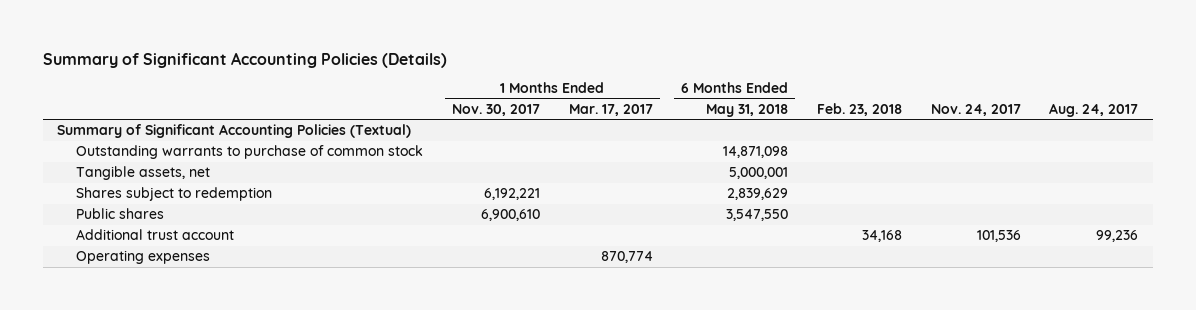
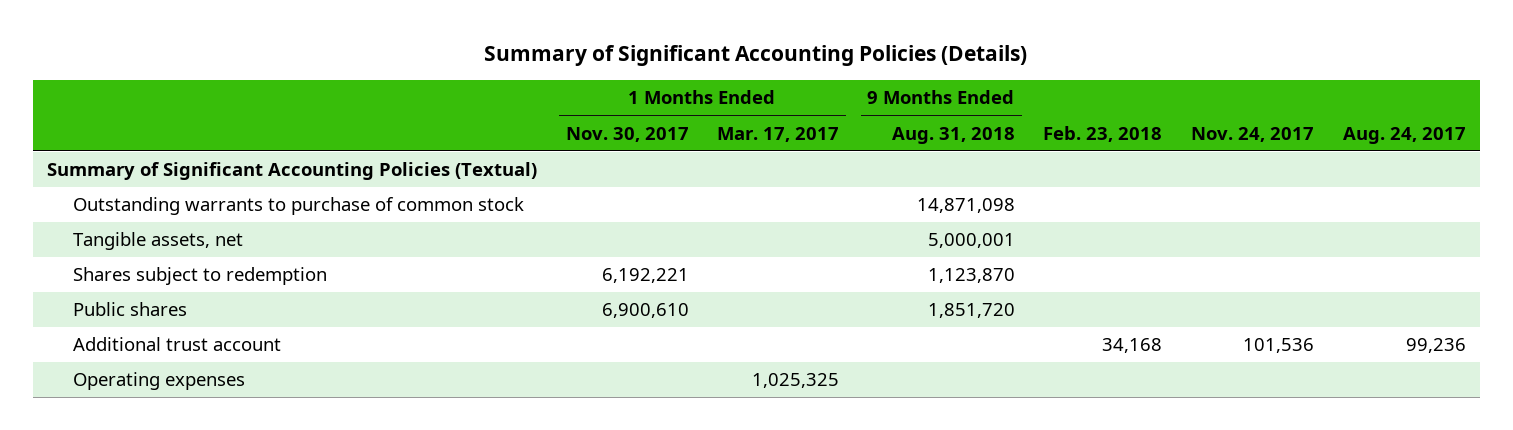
- | 1 Months Ended Nov. 30, 2017 | 1 Months Ended Mar. 17, 2017 | 6 Months Ended May 31, 2018 | Feb. 23, 2018 | Nov. 24, 2017 | Aug. 24, 2017
+ | 1 Months Ended Nov. 30, 2017 | 1 Months Ended Mar. 17, 2017 | 9 Months Ended Aug. 31, 2018 | Feb. 23, 2018 | Nov. 24, 2017 | Aug. 24, 2017
- Operating expenses | | 870,774 | | | |
+ Operating expenses | | 1,025,325 | | | |

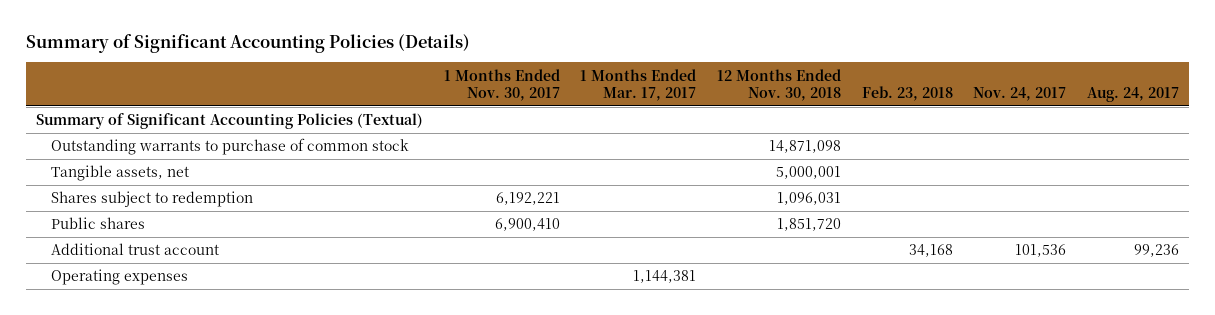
- | 1 Months Ended Nov. 30, 2017 | 1 Months Ended Mar. 17, 2017 | 9 Months Ended Aug. 31, 2018 | Feb. 23, 2018 | Nov. 24, 2017 | Aug. 24, 2017
+ | 1 Months Ended Nov. 30, 2017 | 1 Months Ended Mar. 17, 2017 | 12 Months Ended Nov. 30, 2018 | Feb. 23, 2018 | Nov. 24, 2017 | Aug. 24, 2017
- Public shares | 6,900,610 | | 1,851,720 | | |
+ Public shares | 6,900,410 | | 1,851,720 | | |
- Operating expenses | | 1,025,325 | | | |
+ Operating expenses | | 1,144,381 | | | |

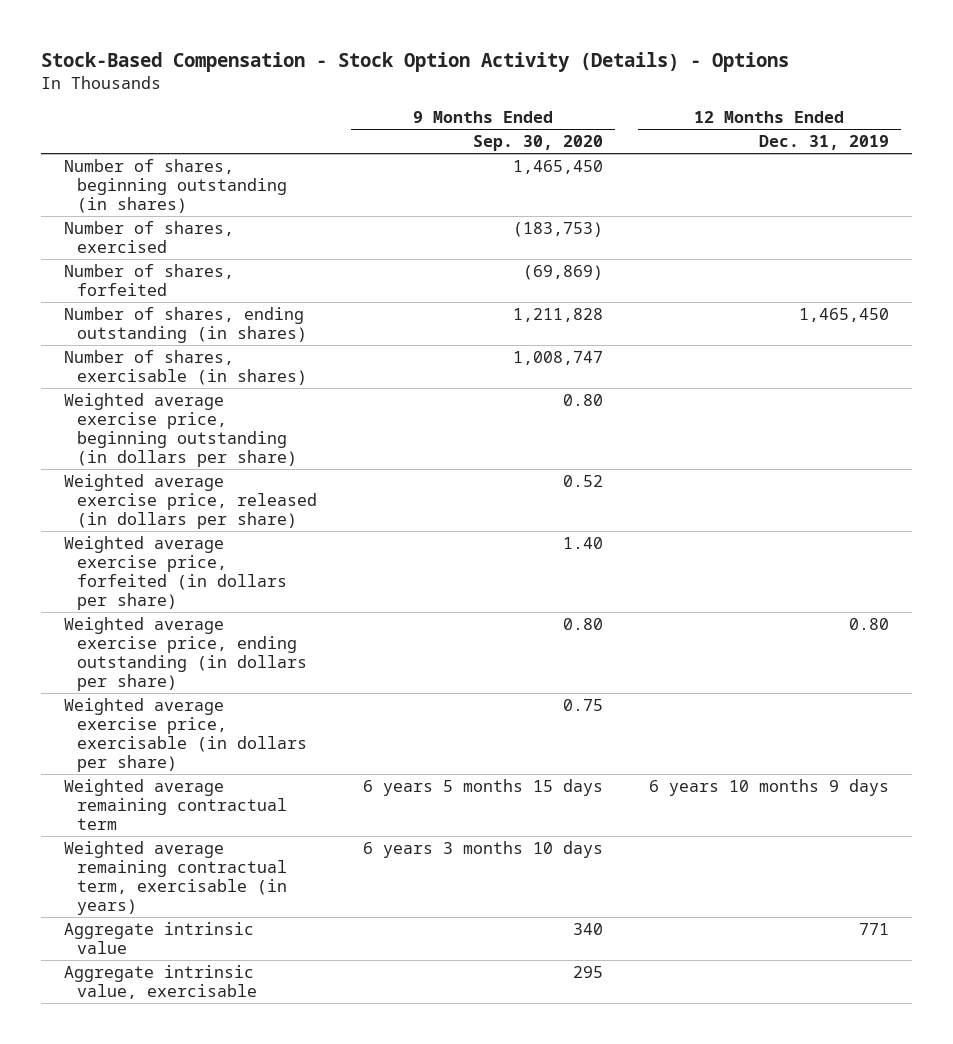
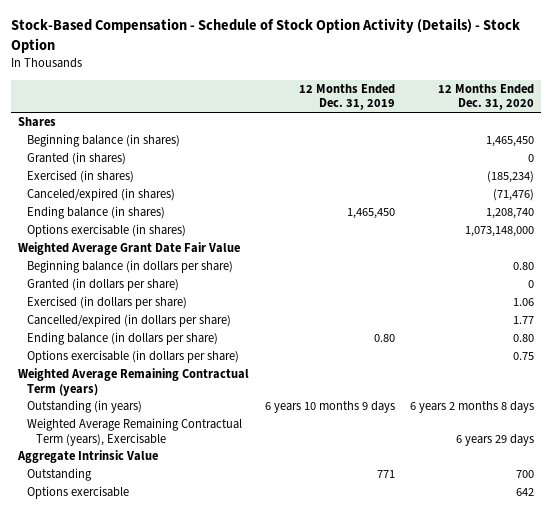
- Stock-Based Compensation - Stock Option Activity (Details) - Options
+ Stock-Based Compensation - Schedule of Stock Option Activity (Details) - Stock Option
- | 9 Months Ended Sep. 30, 2020 | 12 Months Ended Dec. 31, 2019
+ | 12 Months Ended Dec. 31, 2019 | 12 Months Ended Dec. 31, 2020
- Number of shares, beginning outstanding (in shares) | 1,465,450 |
- Number of shares, exercised | (183,753) |
- Number of shares, forfeited | (69,869) |
- Number of shares, ending outstanding (in shares) | 1,211,828 | 1,465,450
- Number of shares, exercisable (in shares) | 1,008,747 |
- Weighted average exercise price, beginning outstanding (in dollars per share) | 0.80 |
- Weighted average exercise price, released (in dollars per share) | 0.52 |
- Weighted average exercise price, forfeited (in dollars per share) | 1.40 |
- Weighted average exercise price, ending outstanding (in dollars per share) | 0.80 | 0.80
- Weighted average exercise price, exercisable (in dollars per share) | 0.75 |
- Weighted average remaining contractual term | 6 years 5 months 15 days | 6 years 10 months 9 days
- Weighted average remaining contractual term, exercisable (in years) | 6 years 3 months 10 days |
- Aggregate intrinsic value | 340 | 771
- Aggregate intrinsic value, exercisable | 295 |
+ Shares
+ Beginning balance (in shares) | | 1,465,450
+ Granted (in shares) | | 0
+ Exercised (in shares) | | (185,234)
+ Canceled/expired (in shares) | | (71,476)
+ Ending balance (in shares) | 1,465,450 | 1,208,740
+ Options exercisable (in shares) | | 1,073,148,000
+ Weighted Average Grant Date Fair Value
+ Beginning balance (in dollars per share) | | 0.80
+ Granted (in dollars per share) | | 0
+ Exercised (in dollars per share) | | 1.06
+ Cancelled/expired (in dollars per share) | | 1.77
+ Ending balance (in dollars per share) | 0.80 | 0.80
+ Options exercisable (in dollars per share) | | 0.75
+ Weighted Average Remaining Contractual Term (years)
+ Outstanding (in years) | 6 years 10 months 9 days | 6 years 2 months 8 days
+ Weighted Average Remaining Contractual Term (years), Exercisable | | 6 years 29 days
+ Aggregate Intrinsic Value
+ Outstanding | 771 | 700
+ Options exercisable | | 642

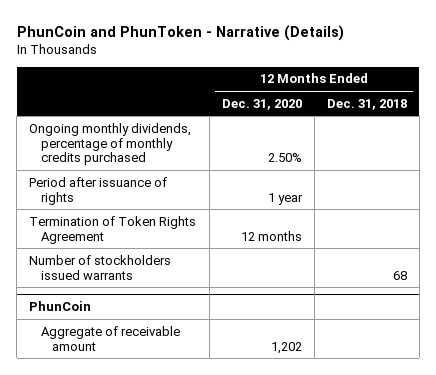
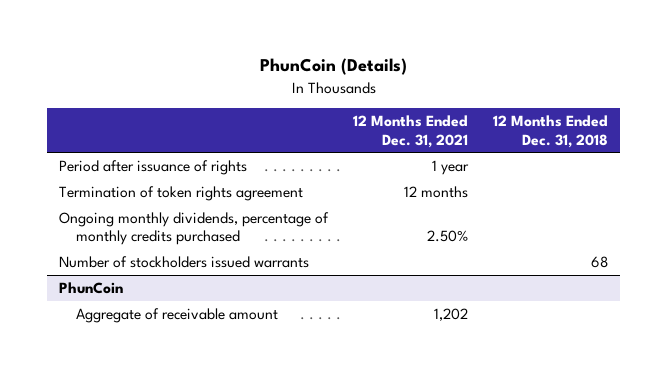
- PhunCoin and PhunToken - Narrative (Details)
+ PhunCoin (Details)
- | 12 Months Ended Dec. 31, 2020 | 12 Months Ended Dec. 31, 2018
+ | 12 Months Ended Dec. 31, 2021 | 12 Months Ended Dec. 31, 2018
- Termination of Token Rights Agreement | 12 months |
+ Termination of token rights agreement | 12 months |
moved down: Ongoing monthly dividends, percentage of monthly credits purchased | 2.50% |

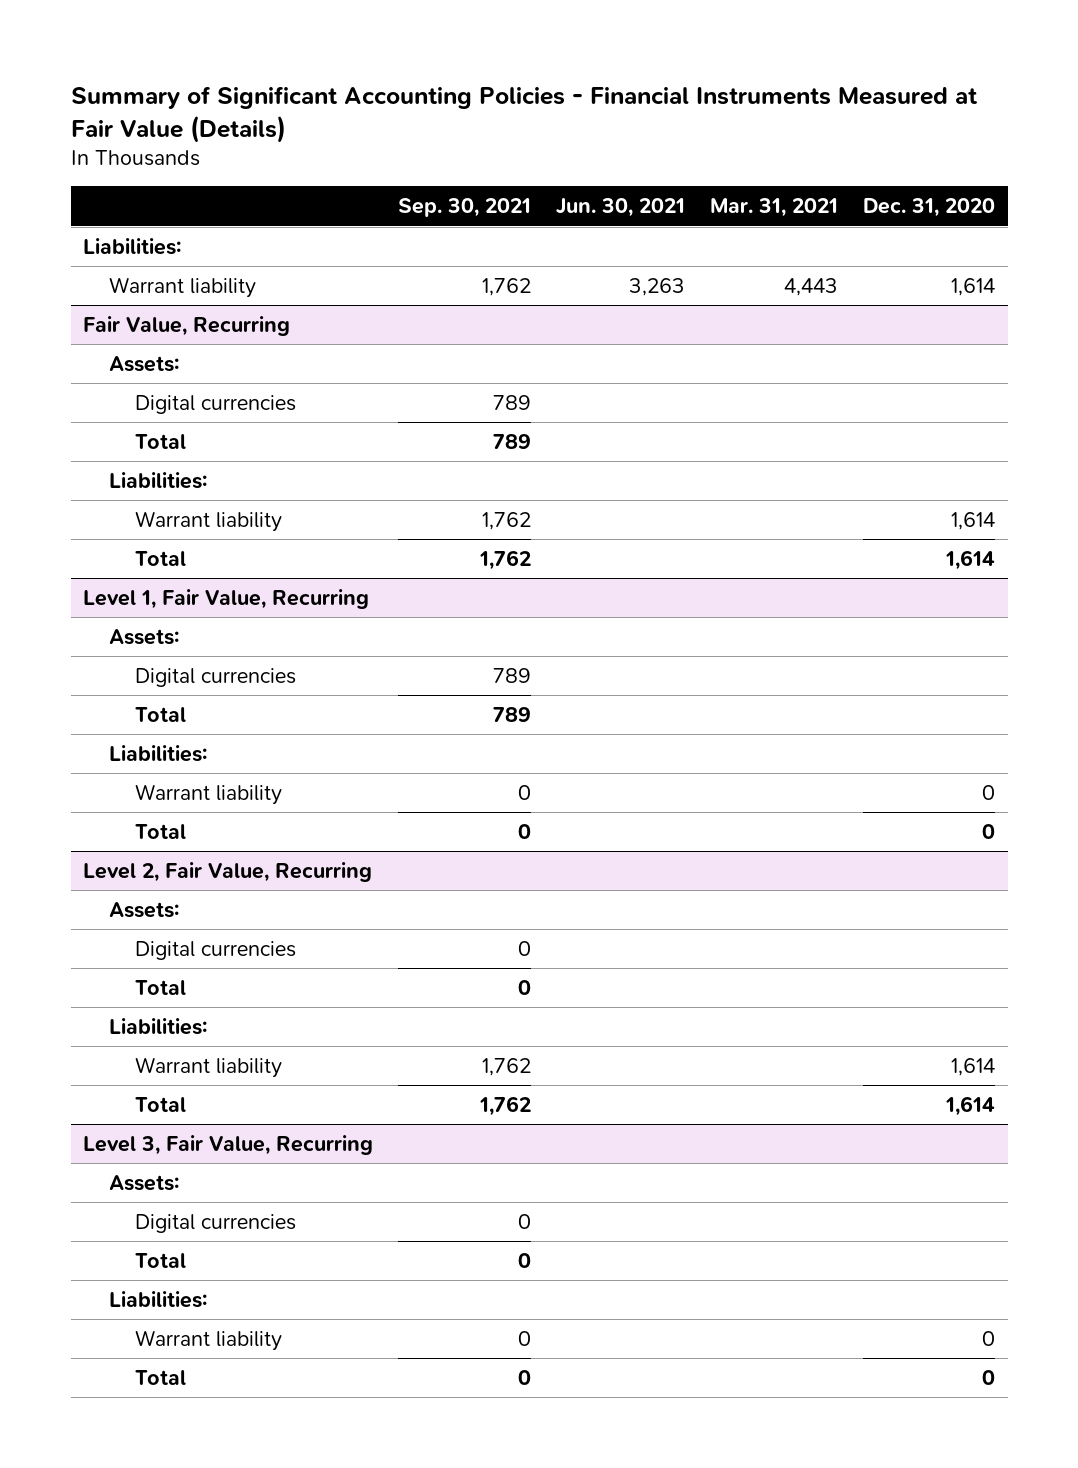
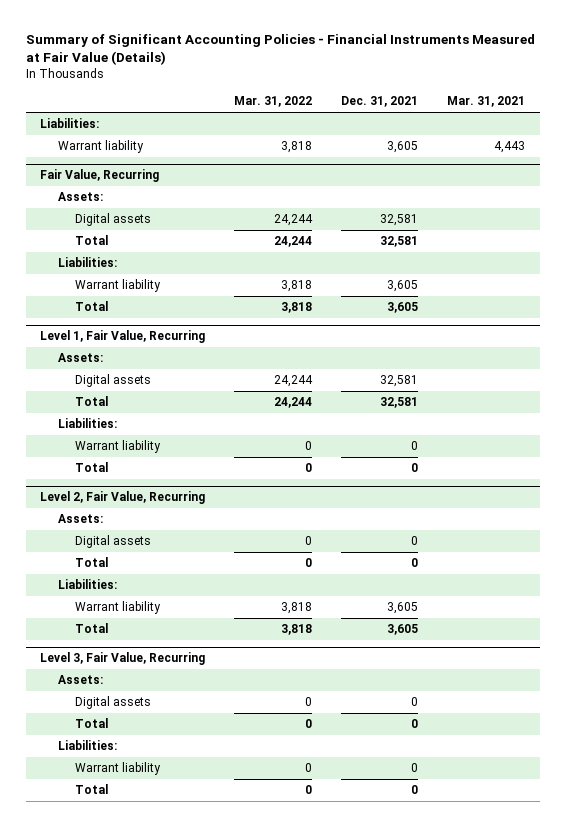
- | Sep. 30, 2021 | Jun. 30, 2021 | Mar. 31, 2021 | Dec. 31, 2020
+ | Mar. 31, 2022 | Dec. 31, 2021 | Mar. 31, 2021
@ Fair Value, Recurring
- Digital currencies | 789 | | |
+ Digital assets | 24,244 | 32,581 |
@ Level 1, Fair Value, Recurring
- Digital currencies | 789 | | |
+ Digital assets | 24,244 | 32,581 |
@ Level 2, Fair Value, Recurring
- Digital currencies | 0 | | |
+ Digital assets | 0 | 0 |
@ Level 3, Fair Value, Recurring
- Digital currencies | 0 | | |
+ Digital assets | 0 | 0 |

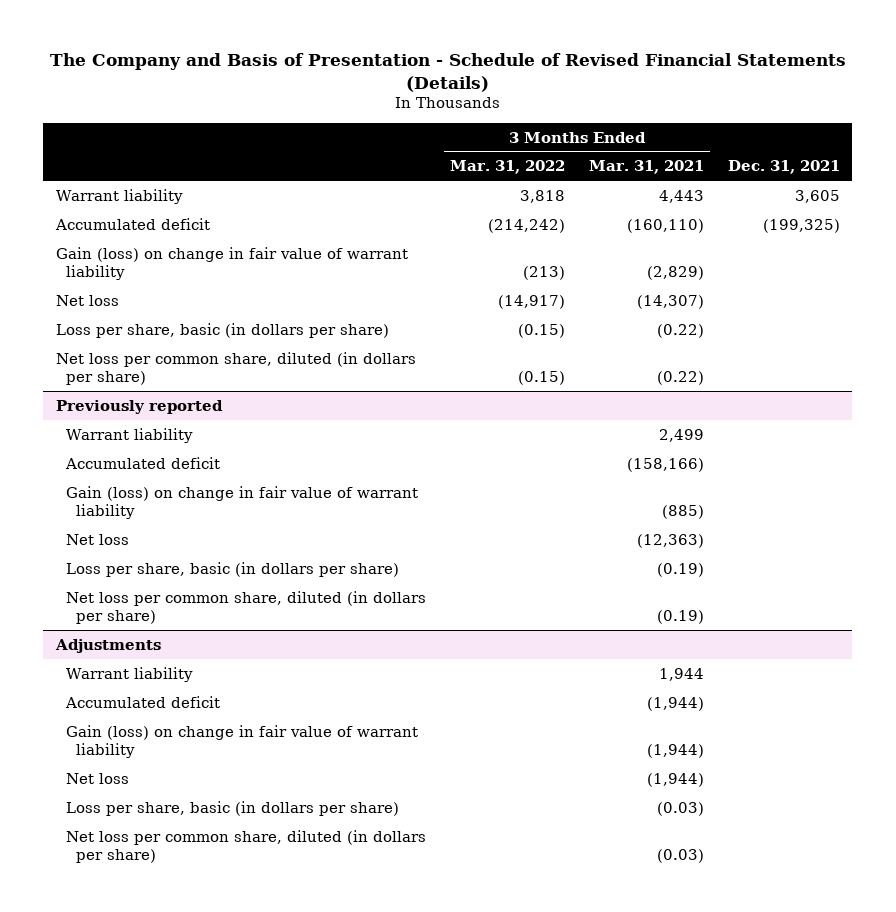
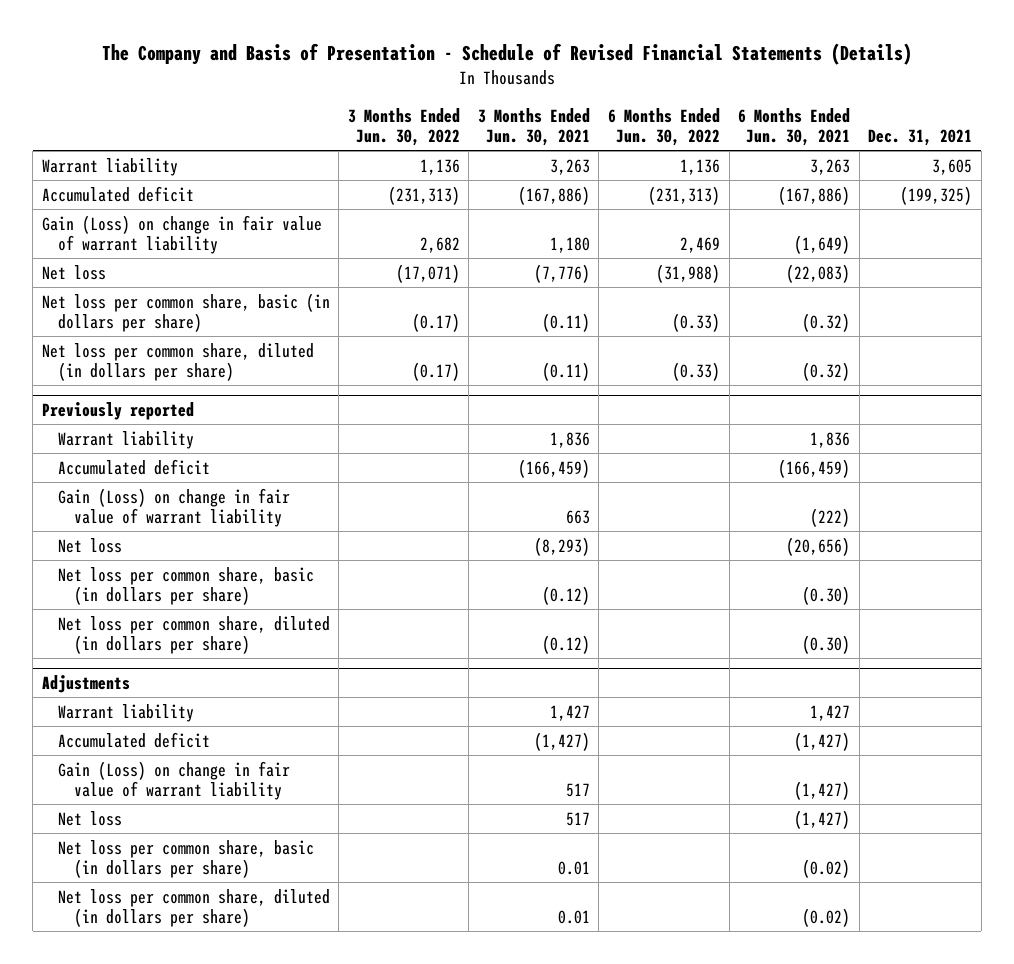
- | 3 Months Ended Mar. 31, 2022 | 3 Months Ended Mar. 31, 2021 | Dec. 31, 2021
+ | 3 Months Ended Jun. 30, 2022 | 3 Months Ended Jun. 30, 2021 | 6 Months Ended Jun. 30, 2022 | 6 Months Ended Jun. 30, 2021 | Dec. 31, 2021
- Gain (loss) on change in fair value of warrant liability | (213) | (2,829) |
+ Gain (Loss) on change in fair value of warrant liability | 2,682 | 1,180 | 2,469 | (1,649) |
- Loss per share, basic (in dollars per share) | (0.15) | (0.22) |
+ Net loss per common share, basic (in dollars per share) | (0.17) | (0.11) | (0.33) | (0.32) |
@ Previously reported
- Gain (loss) on change in fair value of warrant liability | | (885) |
+ Gain (Loss) on change in fair value of warrant liability | | 663 | | (222) |
- Loss per share, basic (in dollars per share) | | (0.19) |
+ Net loss per common share, basic (in dollars per share) | | (0.12) | | (0.30) |
@ Adjustments
- Gain (loss) on change in fair value of warrant liability | | (1,944) |
+ Gain (Loss) on change in fair value of warrant liability | | 517 | | (1,427) |
- Loss per share, basic (in dollars per share) | | (0.03) |
+ Net loss per common share, basic (in dollars per share) | | 0.01 | | (0.02) |

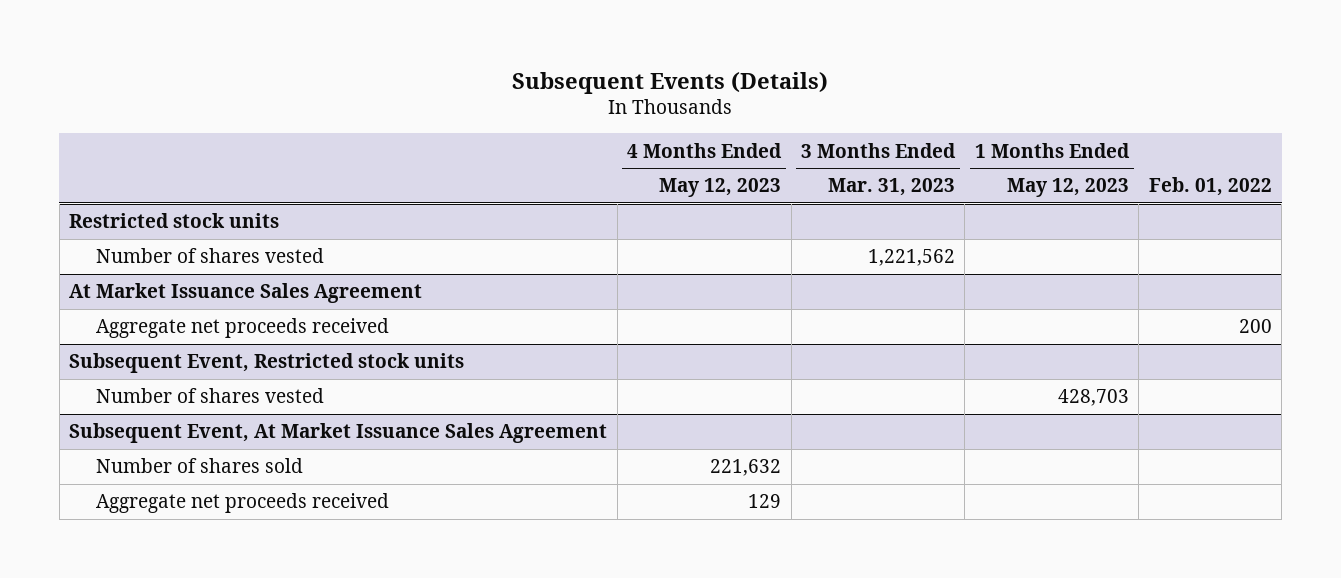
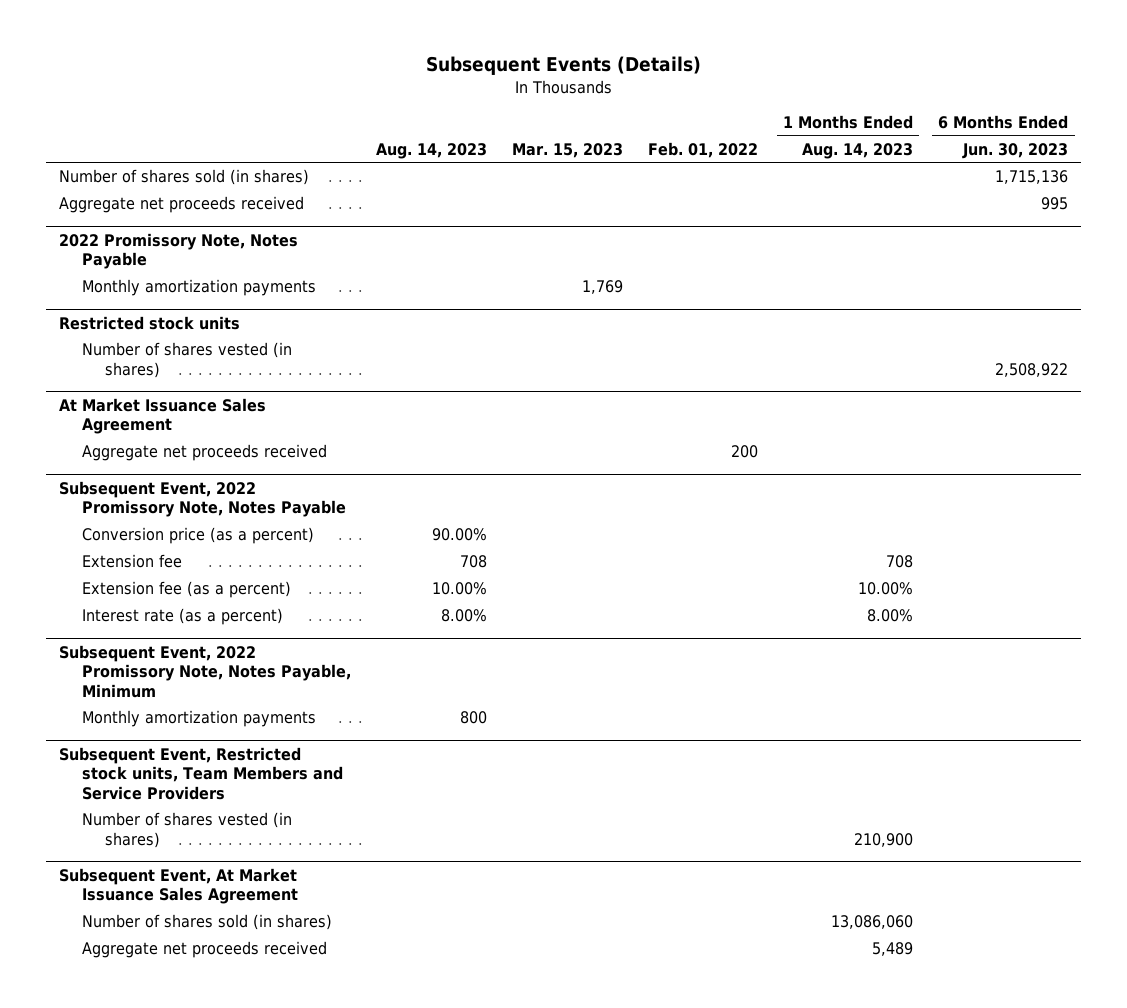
- | 4 Months Ended May 12, 2023 | 3 Months Ended Mar. 31, 2023 | 1 Months Ended May 12, 2023 | Feb. 01, 2022
+ | Aug. 14, 2023 | Mar. 15, 2023 | Feb. 01, 2022 | 1 Months Ended Aug. 14, 2023 | 6 Months Ended Jun. 30, 2023
+ Number of shares sold (in shares) | | | | | 1,715,136
+ Aggregate net proceeds received | | | | | 995
+ 2022 Promissory Note, Notes Payable
+ Monthly amortization payments | | 1,769 | | |
@ Restricted stock units
- Number of shares vested | | 1,221,562 | |
+ Number of shares vested (in shares) | | | | | 2,508,922
- Subsequent Event, Restricted stock units
- Number of shares vested | | | 428,703 |
+ Subsequent Event, 2022 Promissory Note, Notes Payable
+ Conversion price (as a percent) | 90.00% | | | |
+ Extension fee | 708 | | | 708 |
+ Extension fee (as a percent) | 10.00% | | | 10.00% |
+ Interest rate (as a percent) | 8.00% | | | 8.00% |
+ Subsequent Event, 2022 Promissory Note, Notes Payable, Minimum
+ Monthly amortization payments | 800 | | | |
+ Subsequent Event, Restricted stock units, Team Members and Service Providers
+ Number of shares vested (in shares) | | | | 210,900 |
@ Subsequent Event, At Market Issuance Sales Agreement
- Number of shares sold | 221,632 | | |
+ Number of shares sold (in shares) | | | | 13,086,060 |

